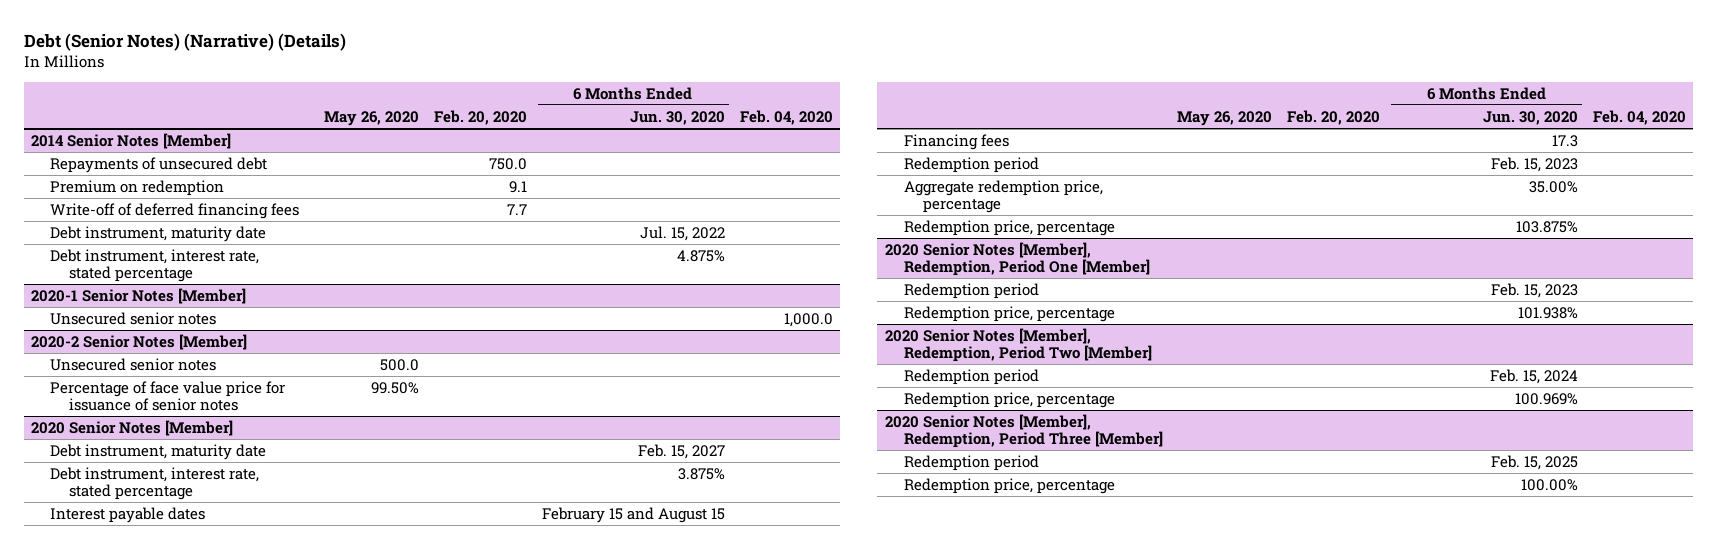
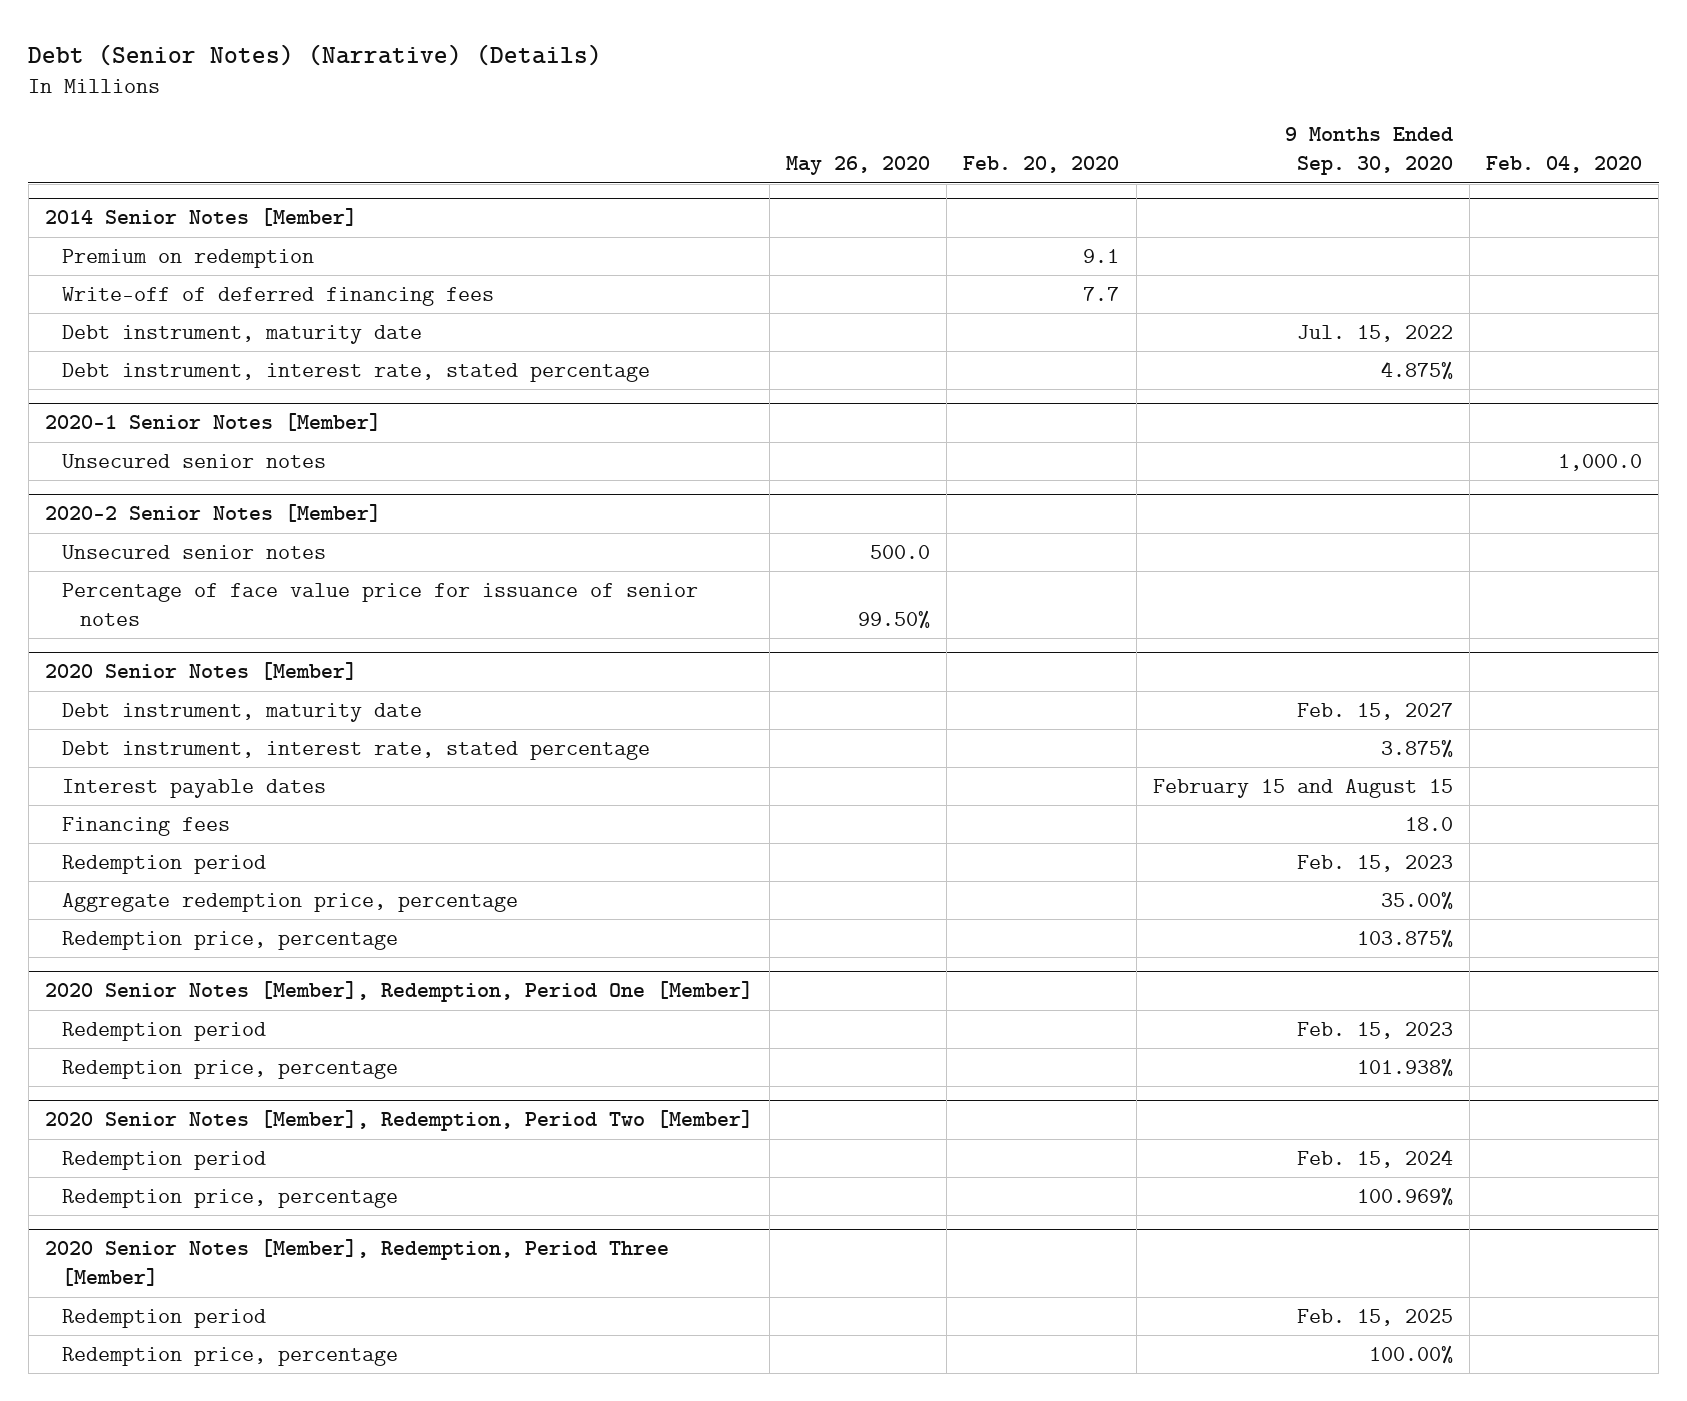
- | May 26, 2020 | Feb. 20, 2020 | 6 Months Ended Jun. 30, 2020 | Feb. 04, 2020
+ | May 26, 2020 | Feb. 20, 2020 | 9 Months Ended Sep. 30, 2020 | Feb. 04, 2020
@ 2014 Senior Notes [Member]
- Repayments of unsecured debt | | 750.0 | |

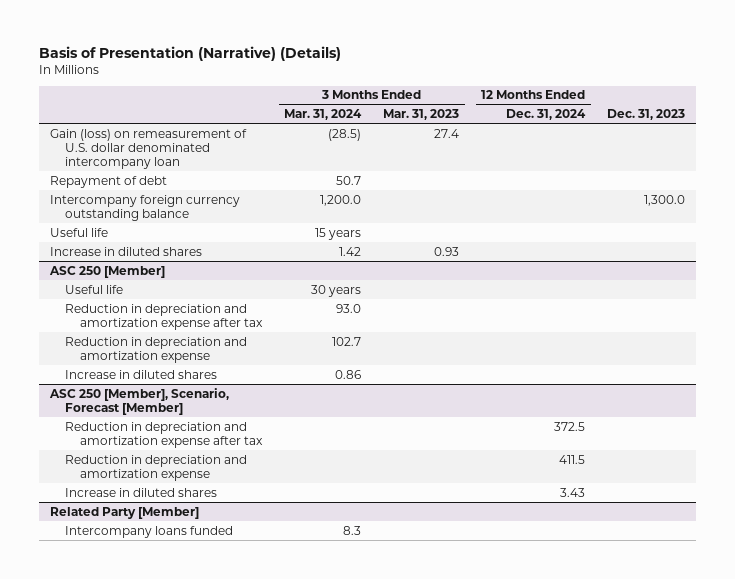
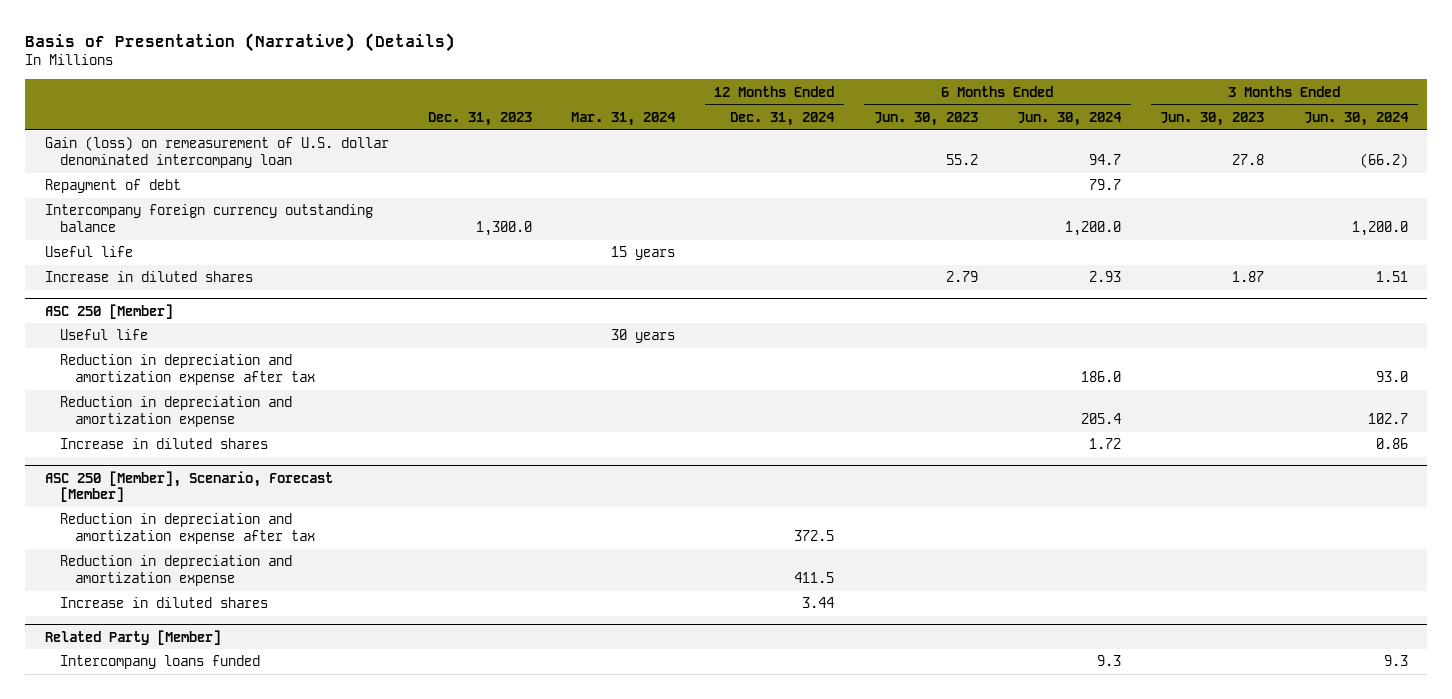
- | 3 Months Ended Mar. 31, 2024 | 3 Months Ended Mar. 31, 2023 | 12 Months Ended Dec. 31, 2024 | Dec. 31, 2023
+ | Dec. 31, 2023 | Mar. 31, 2024 | 12 Months Ended Dec. 31, 2024 | 6 Months Ended Jun. 30, 2023 | 6 Months Ended Jun. 30, 2024 | 3 Months Ended Jun. 30, 2023 | 3 Months Ended Jun. 30, 2024
@ ASC 250 [Member], Scenario, Forecast [Member]
- Increase in diluted shares | | | 3.43 |
+ Increase in diluted shares | | | 3.44 | | | |

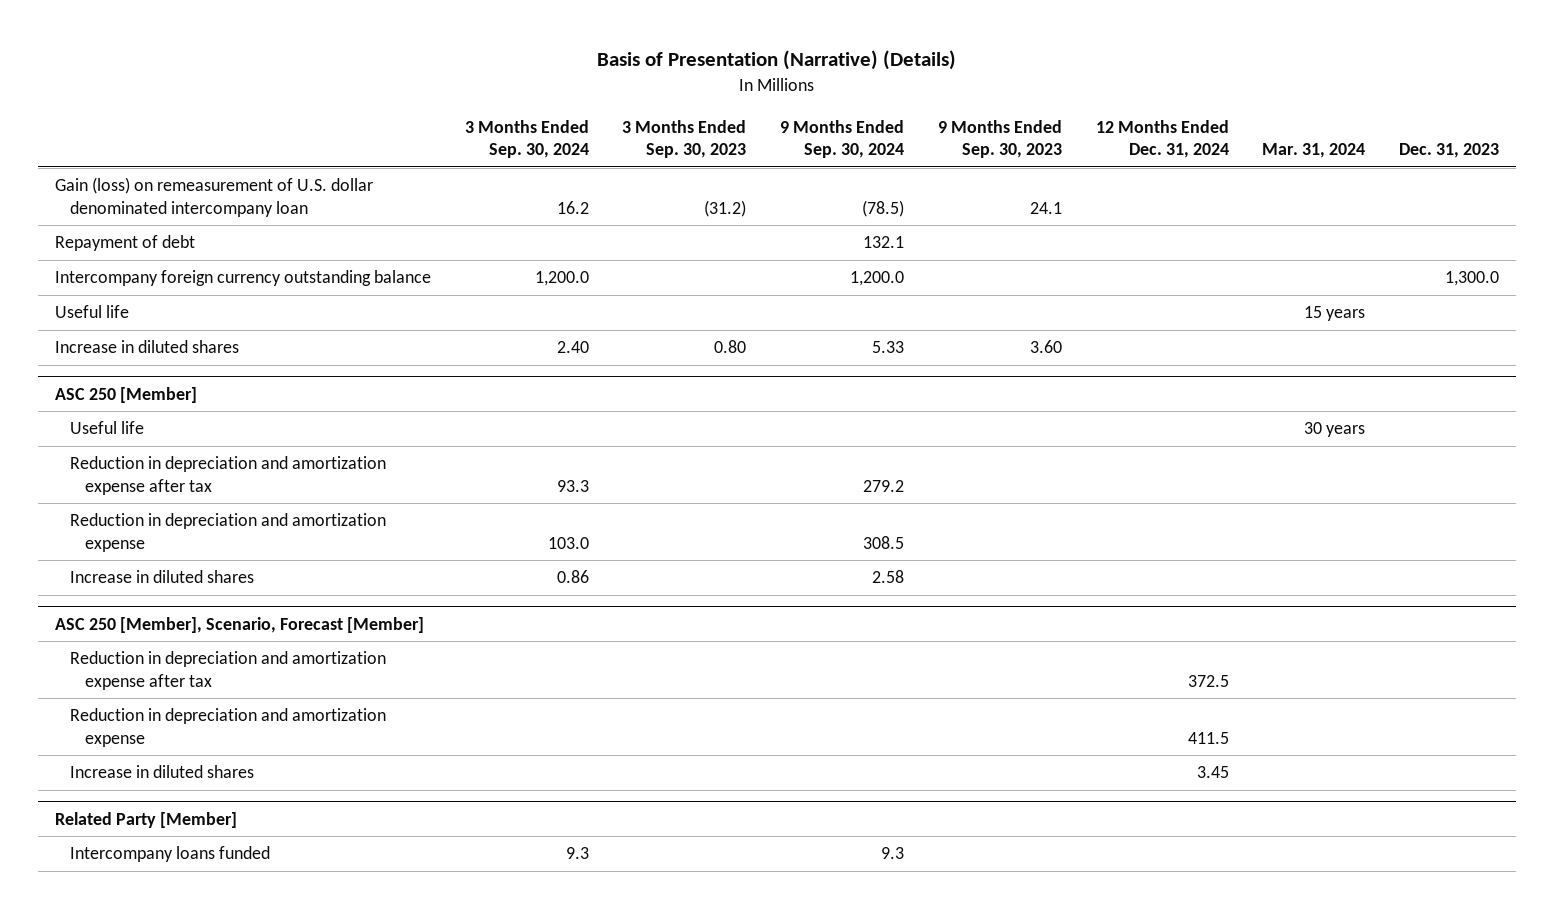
- | Dec. 31, 2023 | Mar. 31, 2024 | 12 Months Ended Dec. 31, 2024 | 6 Months Ended Jun. 30, 2023 | 6 Months Ended Jun. 30, 2024 | 3 Months Ended Jun. 30, 2023 | 3 Months Ended Jun. 30, 2024
+ | 3 Months Ended Sep. 30, 2024 | 3 Months Ended Sep. 30, 2023 | 9 Months Ended Sep. 30, 2024 | 9 Months Ended Sep. 30, 2023 | 12 Months Ended Dec. 31, 2024 | Mar. 31, 2024 | Dec. 31, 2023
@ ASC 250 [Member], Scenario, Forecast [Member]
- Increase in diluted shares | | | 3.44 | | | |
+ Increase in diluted shares | | | | | 3.45 | |

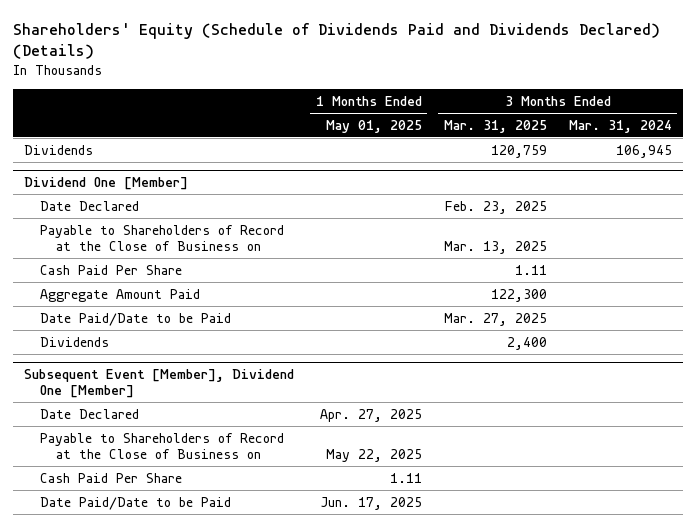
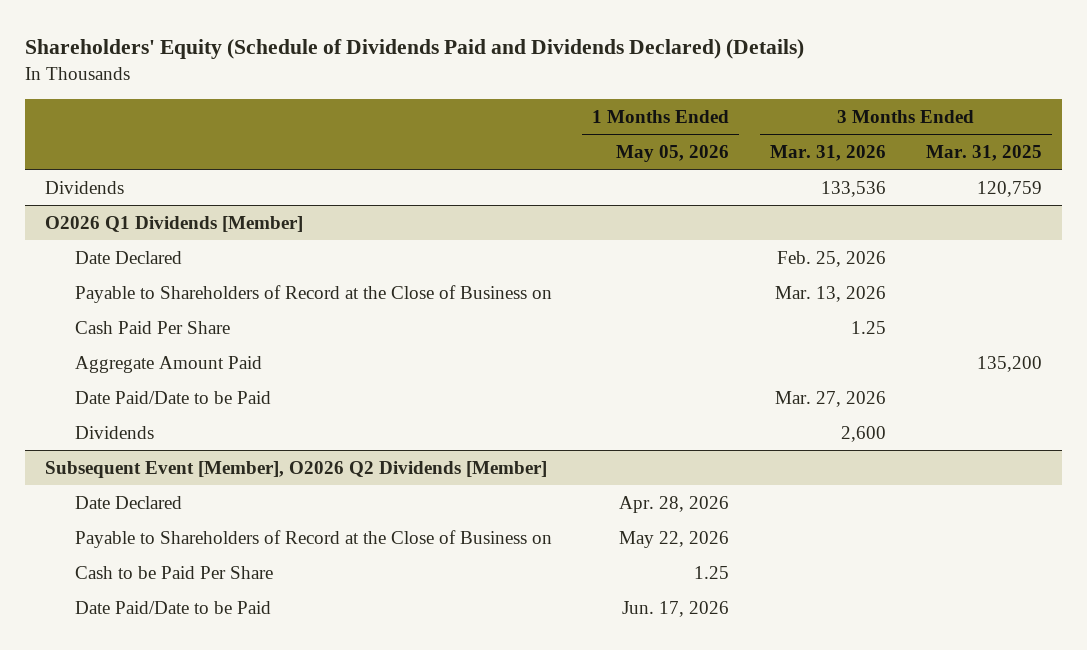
- | 1 Months Ended May 01, 2025 | 3 Months Ended Mar. 31, 2025 | 3 Months Ended Mar. 31, 2024
+ | 1 Months Ended May 05, 2026 | 3 Months Ended Mar. 31, 2026 | 3 Months Ended Mar. 31, 2025
- Dividend One [Member]
- Date Declared | | Feb. 23, 2025 |
- Payable to Shareholders of Record at the Close of Business on | | Mar. 13, 2025 |
- Cash Paid Per Share | | 1.11 |
- Aggregate Amount Paid | | 122,300 |
- Date Paid/Date to be Paid | | Mar. 27, 2025 |
- Dividends | | 2,400 |
- Subsequent Event [Member], Dividend One [Member]
+ O2026 Q1 Dividends [Member]
+ Date Declared | | Feb. 25, 2026 |
+ Payable to Shareholders of Record at the Close of Business on | | Mar. 13, 2026 |
+ Cash Paid Per Share | | 1.25 |
+ Aggregate Amount Paid | | | 135,200
+ Date Paid/Date to be Paid | | Mar. 27, 2026 |
+ Dividends | | 2,600 |
+ Subsequent Event [Member], O2026 Q2 Dividends [Member]
- Cash Paid Per Share | 1.11 | |
+ Cash to be Paid Per Share | 1.25 | |

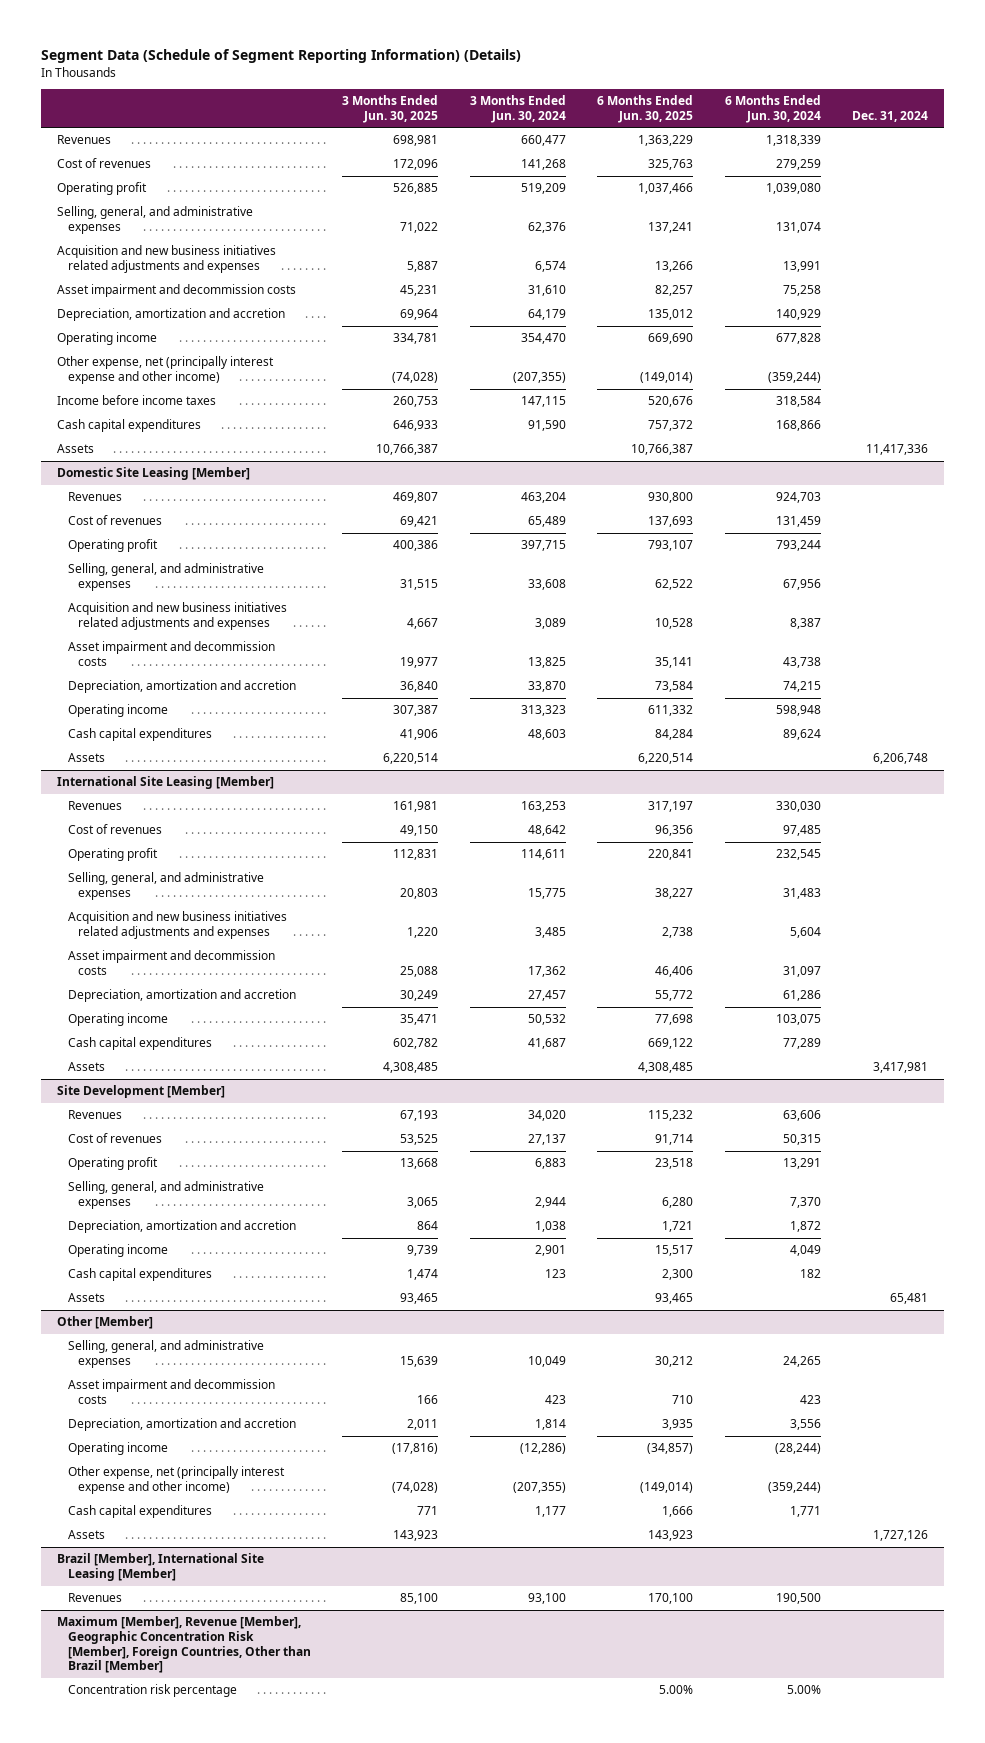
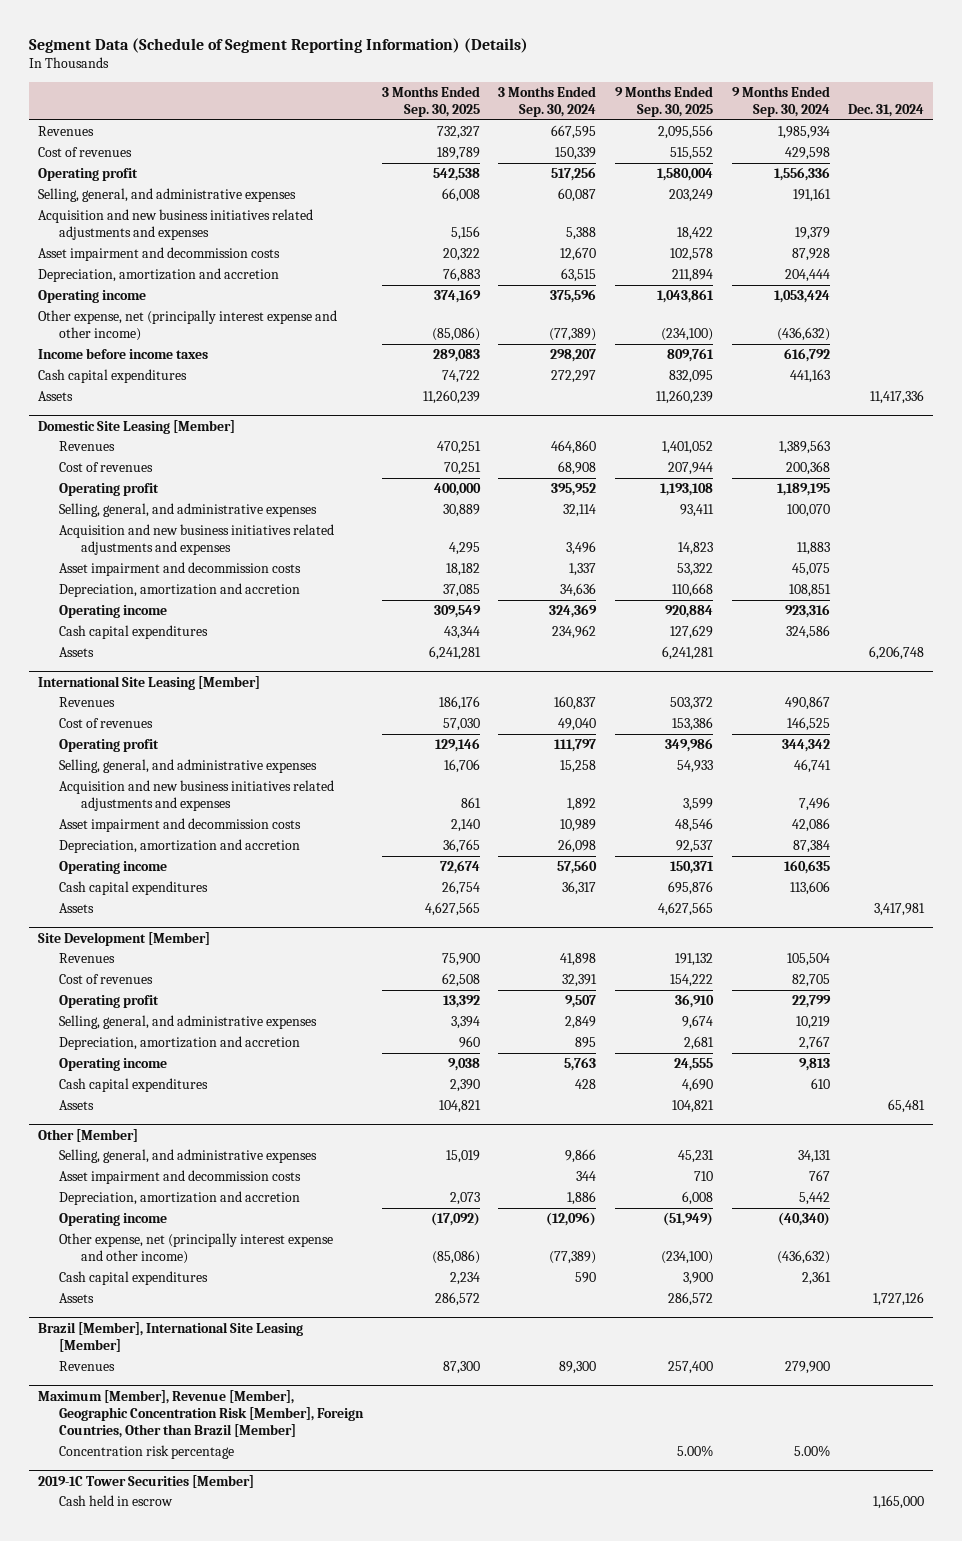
- | 3 Months Ended Jun. 30, 2025 | 3 Months Ended Jun. 30, 2024 | 6 Months Ended Jun. 30, 2025 | 6 Months Ended Jun. 30, 2024 | Dec. 31, 2024
+ | 3 Months Ended Sep. 30, 2025 | 3 Months Ended Sep. 30, 2024 | 9 Months Ended Sep. 30, 2025 | 9 Months Ended Sep. 30, 2024 | Dec. 31, 2024
+ 2019-1C Tower Securities [Member]
+ Cash held in escrow | | | | | 1,165,000

